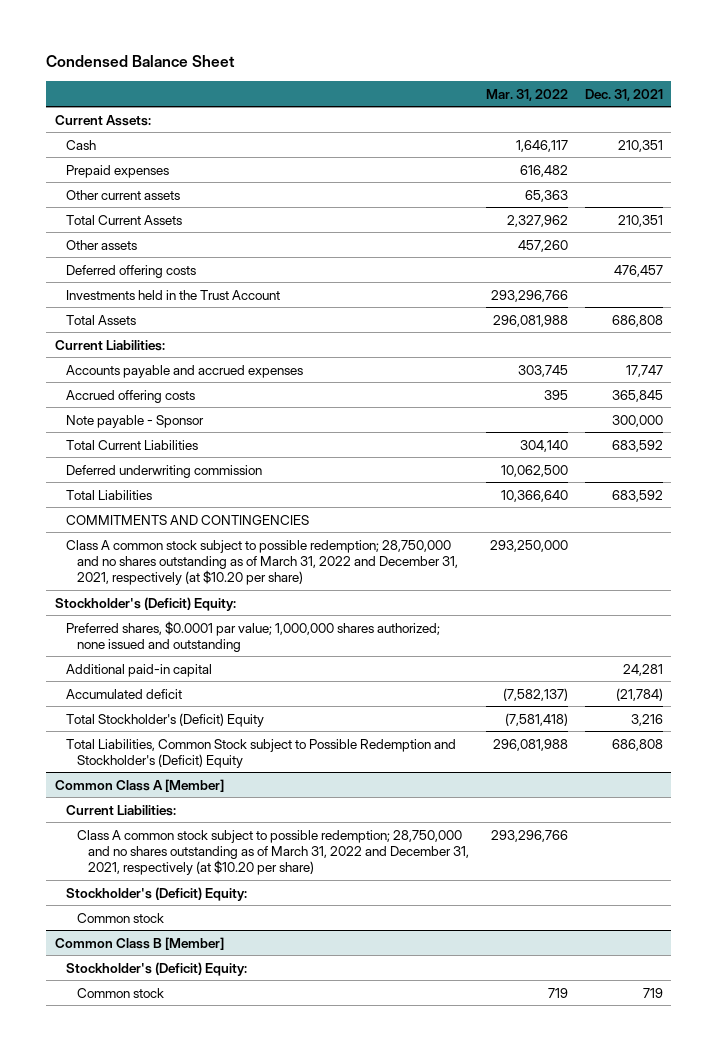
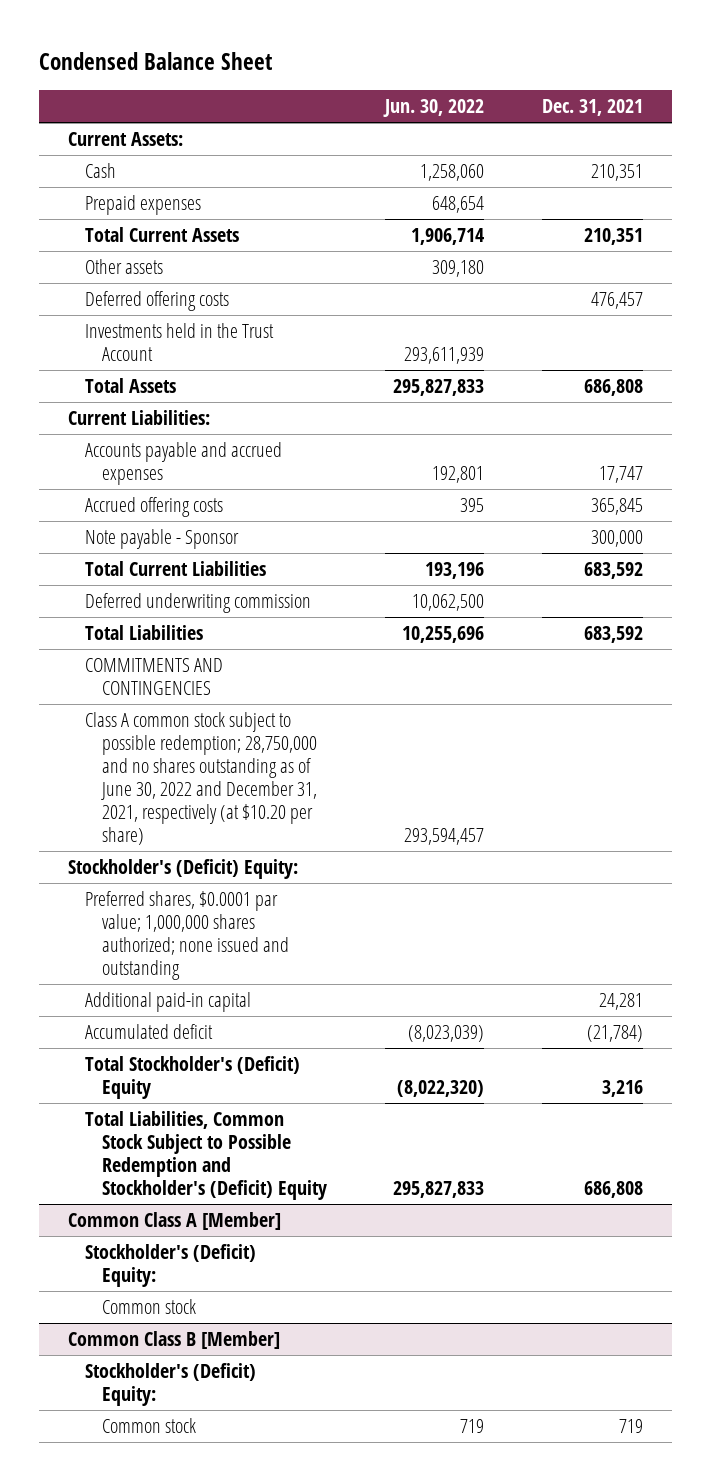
- | Mar. 31, 2022 | Dec. 31, 2021
+ | Jun. 30, 2022 | Dec. 31, 2021
- Other current assets | 65,363 |
- Class A common stock subject to possible redemption; 28,750,000 and no shares outstanding as of March 31, 2022 and December 31, 2021, respectively (at $10.20 per share) | 293,250,000 |
+ Class A common stock subject to possible redemption; 28,750,000 and no shares outstanding as of June 30, 2022 and December 31, 2021, respectively (at $10.20 per share) | 293,594,457 |
- Total Liabilities, Common Stock subject to Possible Redemption and Stockholder's (Deficit) Equity | 296,081,988 | 686,808
+ Total Liabilities, Common Stock Subject to Possible Redemption and Stockholder's (Deficit) Equity | 295,827,833 | 686,808
@ Common Class A [Member]
- Current Liabilities:
- Class A common stock subject to possible redemption; 28,750,000 and no shares outstanding as of March 31, 2022 and December 31, 2021, respectively (at $10.20 per share) | 293,296,766 |

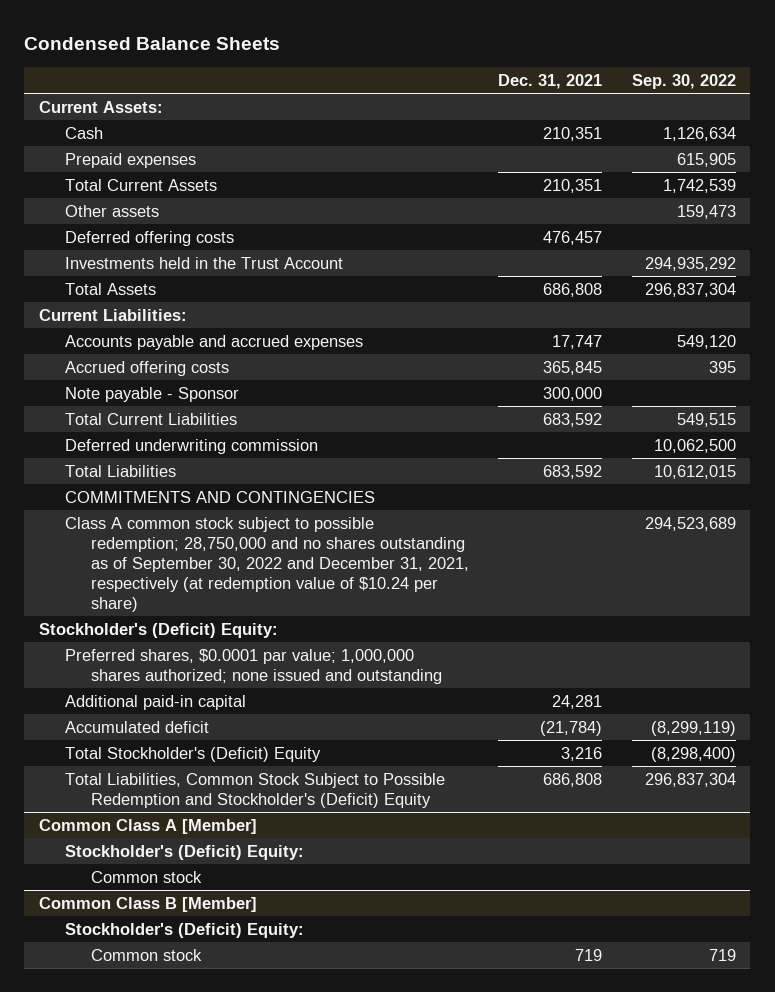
- Condensed Balance Sheet
+ Condensed Balance Sheets
- | Jun. 30, 2022 | Dec. 31, 2021
+ | Dec. 31, 2021 | Sep. 30, 2022
- Class A common stock subject to possible redemption; 28,750,000 and no shares outstanding as of June 30, 2022 and December 31, 2021, respectively (at $10.20 per share) | 293,594,457 |
+ Class A common stock subject to possible redemption; 28,750,000 and no shares outstanding as of September 30, 2022 and December 31, 2021, respectively (at redemption value of $10.24 per share) | | 294,523,689

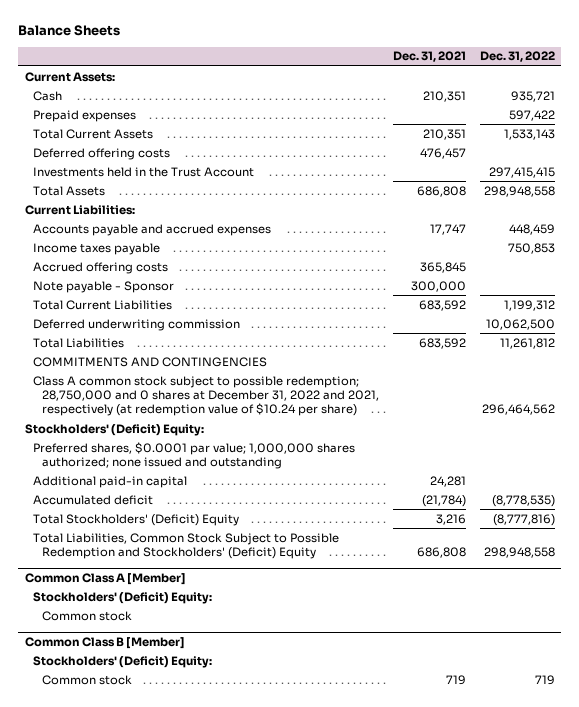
- Condensed Balance Sheets
+ Balance Sheets
- | Dec. 31, 2021 | Sep. 30, 2022
+ | Dec. 31, 2021 | Dec. 31, 2022
- Other assets | | 159,473
+ Income taxes payable | | 750,853
- Class A common stock subject to possible redemption; 28,750,000 and no shares outstanding as of September 30, 2022 and December 31, 2021, respectively (at redemption value of $10.24 per share) | | 294,523,689
- Stockholder's (Deficit) Equity:
+ Class A common stock subject to possible redemption; 28,750,000 and 0 shares at December 31, 2022 and 2021, respectively (at redemption value of $10.24 per share) | | 296,464,562
+ Stockholders' (Deficit) Equity:
- Total Stockholder's (Deficit) Equity | 3,216 | (8,298,400)
- Total Liabilities, Common Stock Subject to Possible Redemption and Stockholder's (Deficit) Equity | 686,808 | 296,837,304
+ Total Stockholders' (Deficit) Equity | 3,216 | (8,777,816)
+ Total Liabilities, Common Stock Subject to Possible Redemption and Stockholders' (Deficit) Equity | 686,808 | 298,948,558
@ Common Class A [Member]
- Stockholder's (Deficit) Equity:
+ Stockholders' (Deficit) Equity:
@ Common Class B [Member]
- Stockholder's (Deficit) Equity:
+ Stockholders' (Deficit) Equity:

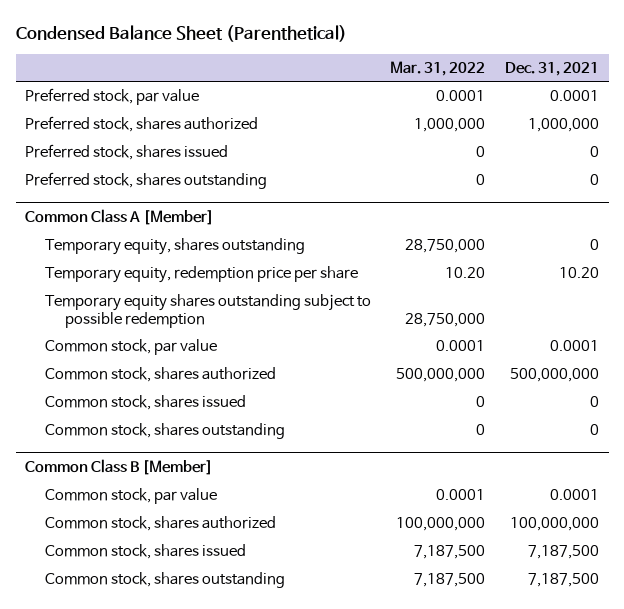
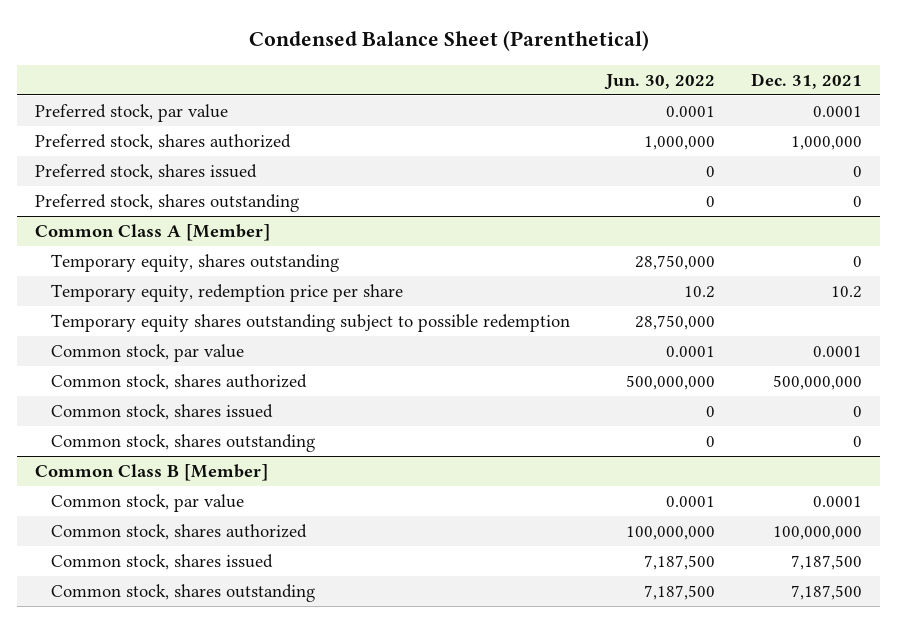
- | Mar. 31, 2022 | Dec. 31, 2021
+ | Jun. 30, 2022 | Dec. 31, 2021
@ Common Class A [Member]
- Temporary equity, redemption price per share | 10.20 | 10.20
+ Temporary equity, redemption price per share | 10.2 | 10.2

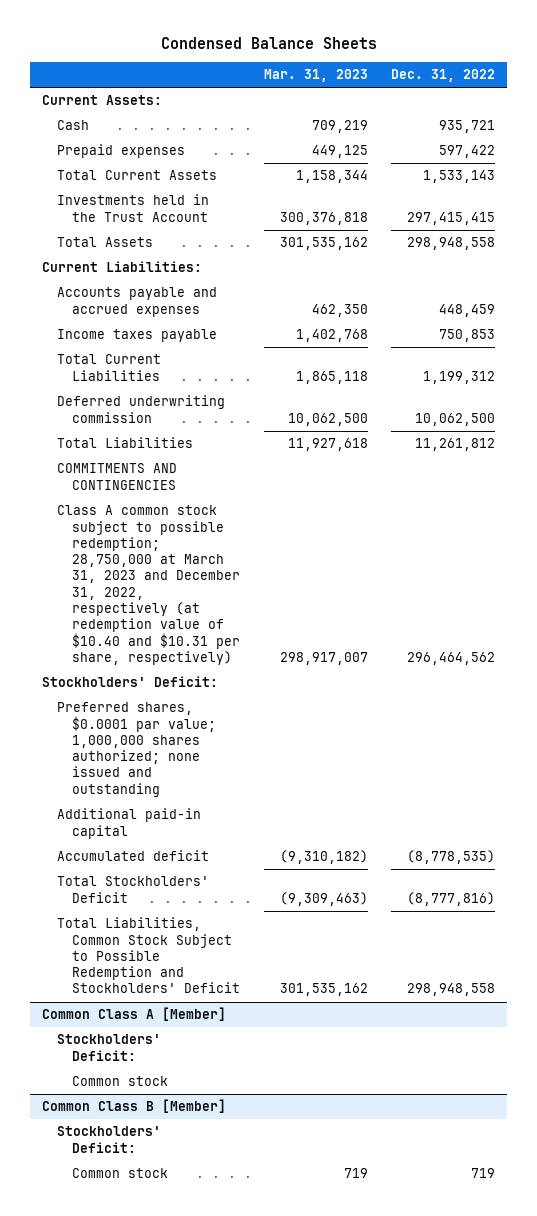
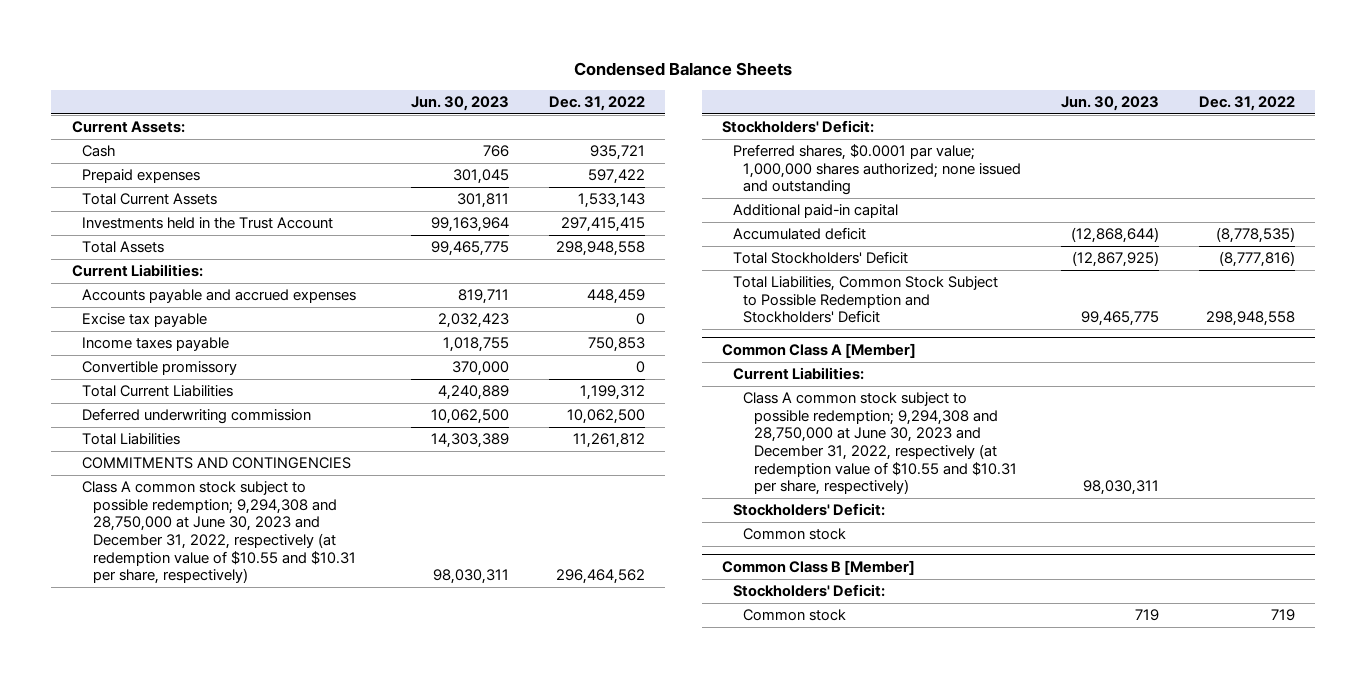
- | Mar. 31, 2023 | Dec. 31, 2022
+ | Jun. 30, 2023 | Dec. 31, 2022
+ Excise tax payable | 2,032,423 | 0
+ Convertible promissory | 370,000 | 0
- Class A common stock subject to possible redemption; 28,750,000 at March 31, 2023 and December 31, 2022, respectively (at redemption value of $10.40 and $10.31 per share, respectively) | 298,917,007 | 296,464,562
+ Class A common stock subject to possible redemption; 9,294,308 and 28,750,000 at June 30, 2023 and December 31, 2022, respectively (at redemption value of $10.55 and $10.31 per share, respectively) | 98,030,311 | 296,464,562
@ Common Class A [Member]
+ Current Liabilities:
+ Class A common stock subject to possible redemption; 9,294,308 and 28,750,000 at June 30, 2023 and December 31, 2022, respectively (at redemption value of $10.55 and $10.31 per share, respectively) | 98,030,311 |

